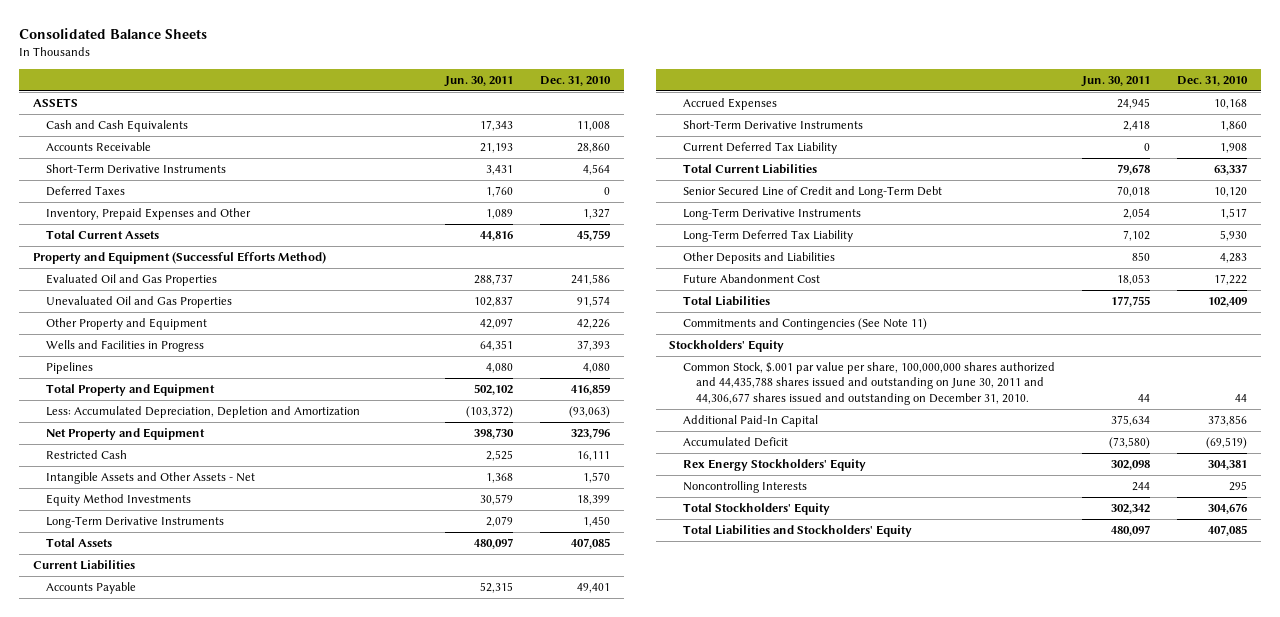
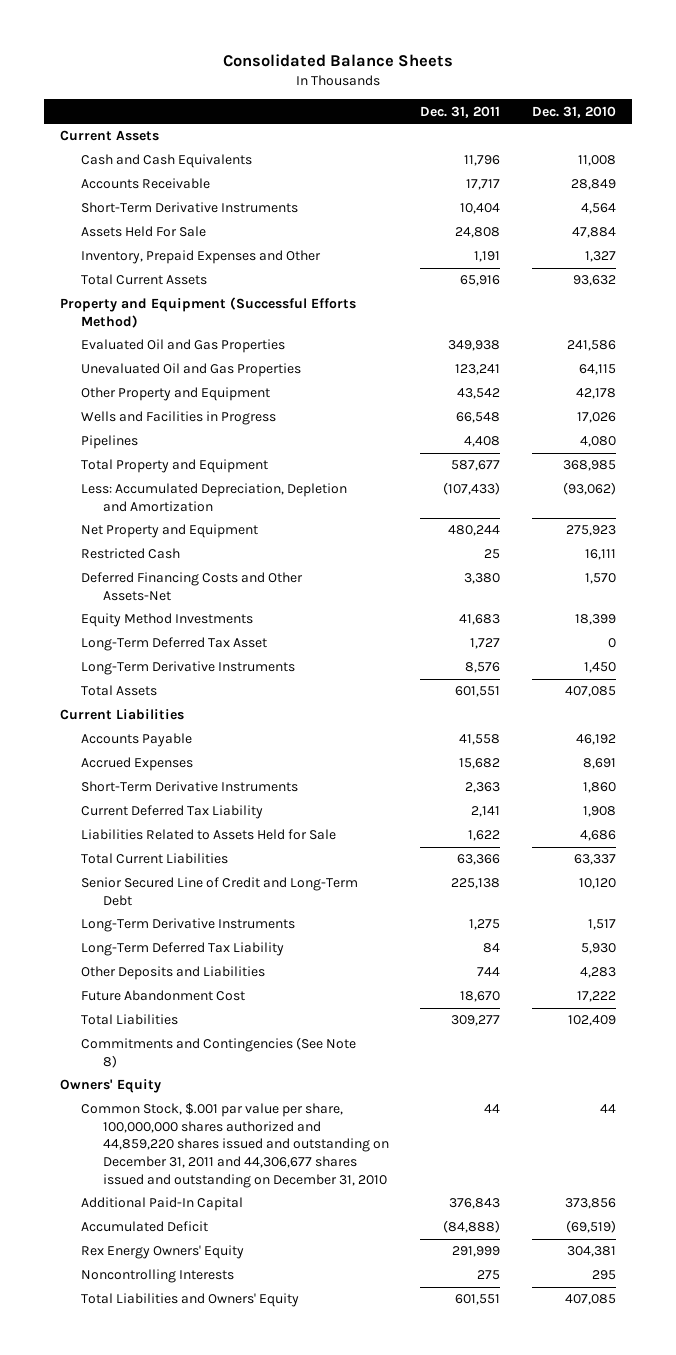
- | Jun. 30, 2011 | Dec. 31, 2010
+ | Dec. 31, 2011 | Dec. 31, 2010
- ASSETS
+ Current Assets
- Accounts Receivable | 21,193 | 28,860
+ Accounts Receivable | 17,717 | 28,849
- Deferred Taxes | 1,760 | 0
+ Assets Held For Sale | 24,808 | 47,884
- Total Current Assets | 44,816 | 45,759
+ Total Current Assets | 65,916 | 93,632
- Unevaluated Oil and Gas Properties | 102,837 | 91,574
- Other Property and Equipment | 42,097 | 42,226
- Wells and Facilities in Progress | 64,351 | 37,393
+ Unevaluated Oil and Gas Properties | 123,241 | 64,115
+ Other Property and Equipment | 43,542 | 42,178
+ Wells and Facilities in Progress | 66,548 | 17,026
- Total Property and Equipment | 502,102 | 416,859
- Less: Accumulated Depreciation, Depletion and Amortization | (103,372) | (93,063)
- Net Property and Equipment | 398,730 | 323,796
+ Total Property and Equipment | 587,677 | 368,985
+ Less: Accumulated Depreciation, Depletion and Amortization | (107,433) | (93,062)
+ Net Property and Equipment | 480,244 | 275,923
- Intangible Assets and Other Assets - Net | 1,368 | 1,570
+ Deferred Financing Costs and Other Assets-Net | 3,380 | 1,570
+ Long-Term Deferred Tax Asset | 1,727 | 0
- Accounts Payable | 52,315 | 49,401
- Accrued Expenses | 24,945 | 10,168
+ Accounts Payable | 41,558 | 46,192
+ Accrued Expenses | 15,682 | 8,691
+ Liabilities Related to Assets Held for Sale | 1,622 | 4,686
- Commitments and Contingencies (See Note 11)
- Stockholders' Equity
- Common Stock, $.001 par value per share, 100,000,000 shares authorized and 44,435,788 shares issued and outstanding on June 30, 2011 and 44,306,677 shares issued and outstanding on December 31, 2010. | 44 | 44
+ Commitments and Contingencies (See Note 8)
+ Owners' Equity
+ Common Stock, $.001 par value per share, 100,000,000 shares authorized and 44,859,220 shares issued and outstanding on December 31, 2011 and 44,306,677 shares issued and outstanding on December 31, 2010 | 44 | 44
- Rex Energy Stockholders' Equity | 302,098 | 304,381
+ Rex Energy Owners' Equity | 291,999 | 304,381
- Total Stockholders' Equity | 302,342 | 304,676
- Total Liabilities and Stockholders' Equity | 480,097 | 407,085
+ Total Liabilities and Owners' Equity | 601,551 | 407,085

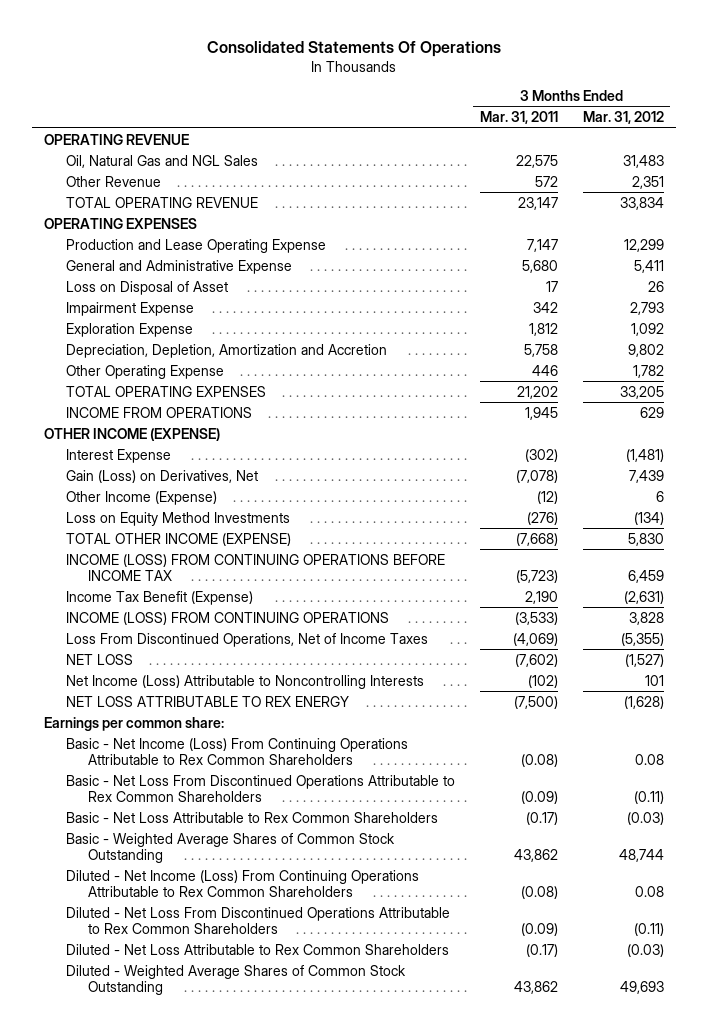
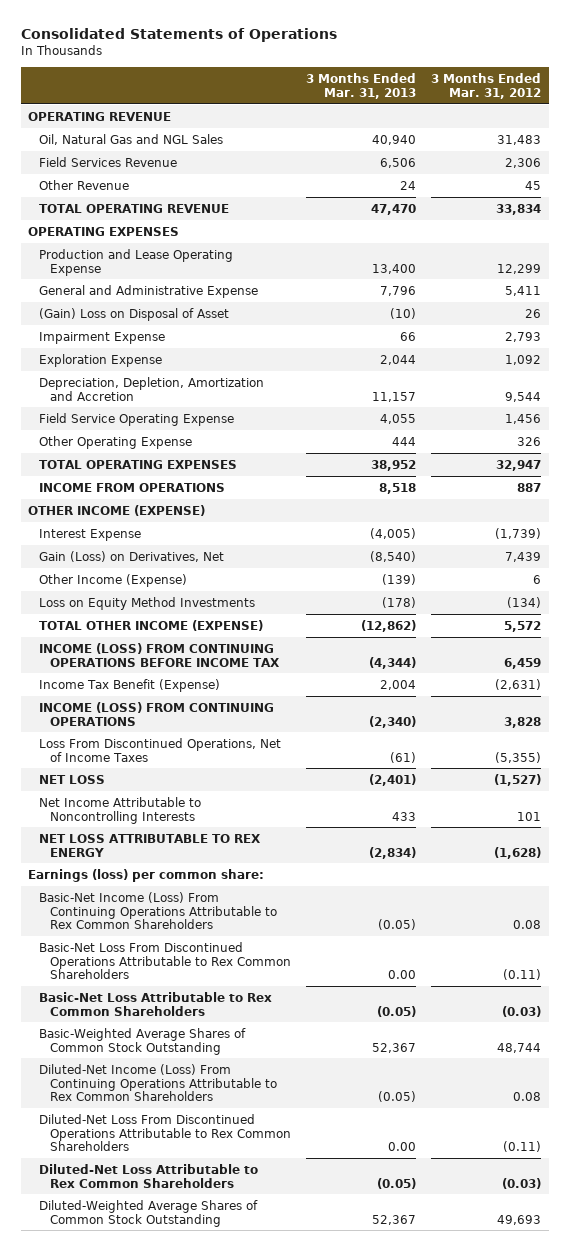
- Consolidated Statements Of Operations
+ Consolidated Statements of Operations
- | 3 Months Ended Mar. 31, 2011 | 3 Months Ended Mar. 31, 2012
+ | 3 Months Ended Mar. 31, 2013 | 3 Months Ended Mar. 31, 2012
- Other Revenue | 572 | 2,351
+ Field Services Revenue | 6,506 | 2,306
+ Other Revenue | 24 | 45
- Loss on Disposal of Asset | 17 | 26
+ (Gain) Loss on Disposal of Asset | (10) | 26
- Depreciation, Depletion, Amortization and Accretion | 5,758 | 9,802
- Other Operating Expense | 446 | 1,782
- TOTAL OPERATING EXPENSES | 21,202 | 33,205
- INCOME FROM OPERATIONS | 1,945 | 629
+ Depreciation, Depletion, Amortization and Accretion | 11,157 | 9,544
+ Field Service Operating Expense | 4,055 | 1,456
+ Other Operating Expense | 444 | 326
+ TOTAL OPERATING EXPENSES | 38,952 | 32,947
+ INCOME FROM OPERATIONS | 8,518 | 887
- Interest Expense | (302) | (1,481)
+ Interest Expense | (4,005) | (1,739)
- TOTAL OTHER INCOME (EXPENSE) | (7,668) | 5,830
+ TOTAL OTHER INCOME (EXPENSE) | (12,862) | 5,572
- Net Income (Loss) Attributable to Noncontrolling Interests | (102) | 101
+ Net Income Attributable to Noncontrolling Interests | 433 | 101
- Earnings per common share:
- Basic - Net Income (Loss) From Continuing Operations Attributable to Rex Common Shareholders | (0.08) | 0.08
- Basic - Net Loss From Discontinued Operations Attributable to Rex Common Shareholders | (0.09) | (0.11)
- Basic - Net Loss Attributable to Rex Common Shareholders | (0.17) | (0.03)
- Basic - Weighted Average Shares of Common Stock Outstanding | 43,862 | 48,744
- Diluted - Net Income (Loss) From Continuing Operations Attributable to Rex Common Shareholders | (0.08) | 0.08
- Diluted - Net Loss From Discontinued Operations Attributable to Rex Common Shareholders | (0.09) | (0.11)
- Diluted - Net Loss Attributable to Rex Common Shareholders | (0.17) | (0.03)
- Diluted - Weighted Average Shares of Common Stock Outstanding | 43,862 | 49,693
+ Earnings (loss) per common share:
+ Basic-Net Income (Loss) From Continuing Operations Attributable to Rex Common Shareholders | (0.05) | 0.08
+ Basic-Net Loss From Discontinued Operations Attributable to Rex Common Shareholders | 0.00 | (0.11)
+ Basic-Net Loss Attributable to Rex Common Shareholders | (0.05) | (0.03)
+ Basic-Weighted Average Shares of Common Stock Outstanding | 52,367 | 48,744
+ Diluted-Net Income (Loss) From Continuing Operations Attributable to Rex Common Shareholders | (0.05) | 0.08
+ Diluted-Net Loss From Discontinued Operations Attributable to Rex Common Shareholders | 0.00 | (0.11)
+ Diluted-Net Loss Attributable to Rex Common Shareholders | (0.05) | (0.03)
+ Diluted-Weighted Average Shares of Common Stock Outstanding | 52,367 | 49,693

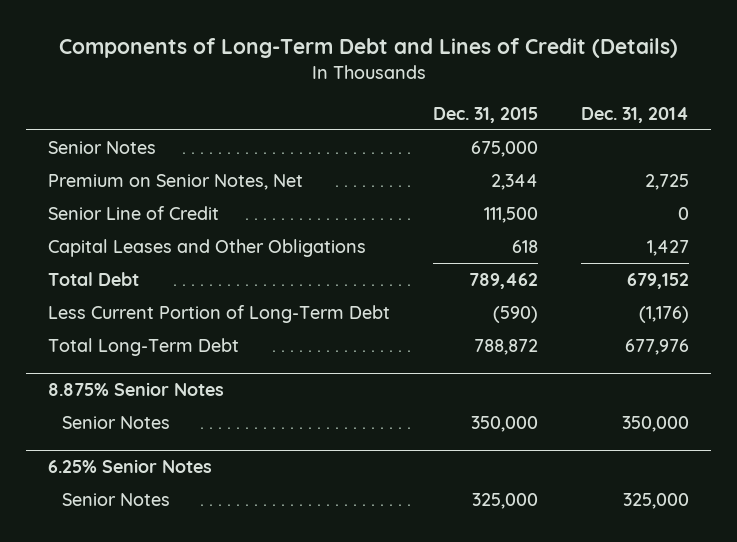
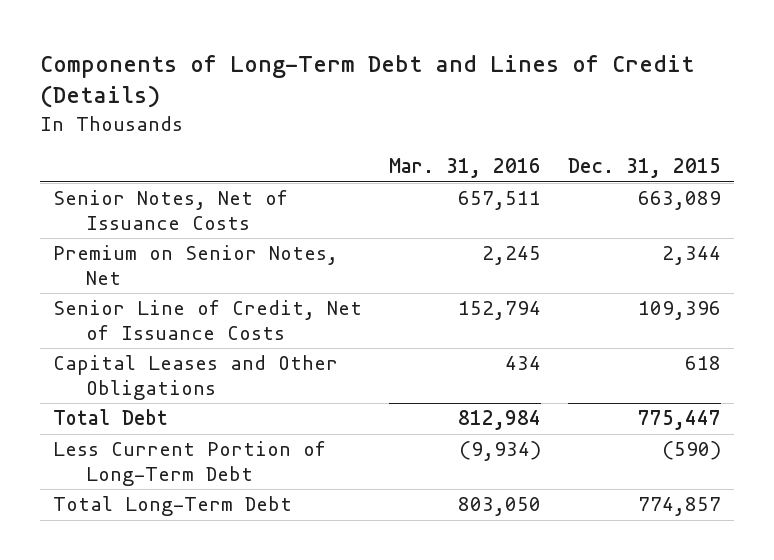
- | Dec. 31, 2015 | Dec. 31, 2014
+ | Mar. 31, 2016 | Dec. 31, 2015
- Senior Notes | 675,000 |
+ Senior Notes, Net of Issuance Costs | 657,511 | 663,089
- Senior Line of Credit | 111,500 | 0
+ Senior Line of Credit, Net of Issuance Costs | 152,794 | 109,396
- Total Debt | 789,462 | 679,152
+ Total Debt | 812,984 | 775,447
- Total Long-Term Debt | 788,872 | 677,976
- 8.875% Senior Notes
- Senior Notes | 350,000 | 350,000
- 6.25% Senior Notes
- Senior Notes | 325,000 | 325,000
+ Total Long-Term Debt | 803,050 | 774,857

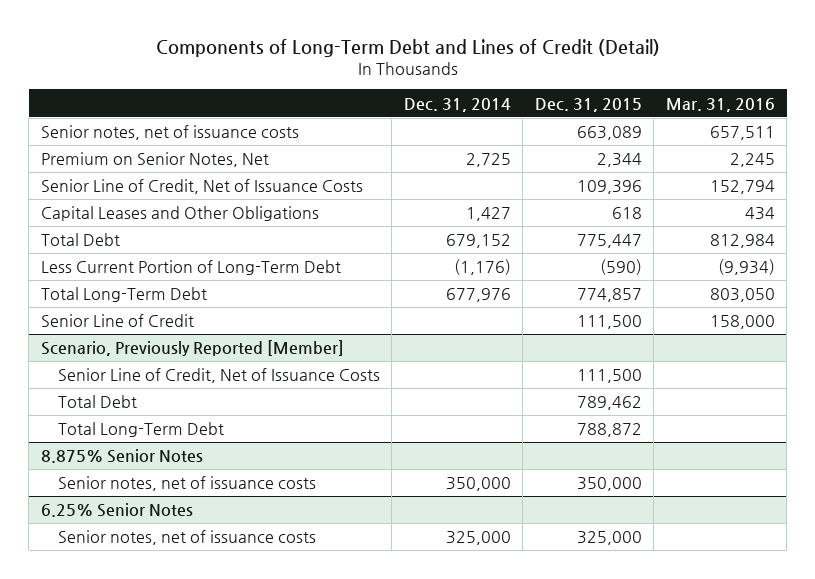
- Components of Long-Term Debt and Lines of Credit (Details)
+ Components of Long-Term Debt and Lines of Credit (Detail)
- | Mar. 31, 2016 | Dec. 31, 2015
+ | Dec. 31, 2014 | Dec. 31, 2015 | Mar. 31, 2016
- Senior Notes, Net of Issuance Costs | 657,511 | 663,089
+ Senior notes, net of issuance costs | | 663,089 | 657,511
+ Senior Line of Credit | | 111,500 | 158,000
+ Scenario, Previously Reported [Member]
+ Senior Line of Credit, Net of Issuance Costs | | 111,500 |
+ Total Debt | | 789,462 |
+ Total Long-Term Debt | | 788,872 |
+ 8.875% Senior Notes
+ Senior notes, net of issuance costs | 350,000 | 350,000 |
+ 6.25% Senior Notes
+ Senior notes, net of issuance costs | 325,000 | 325,000 |

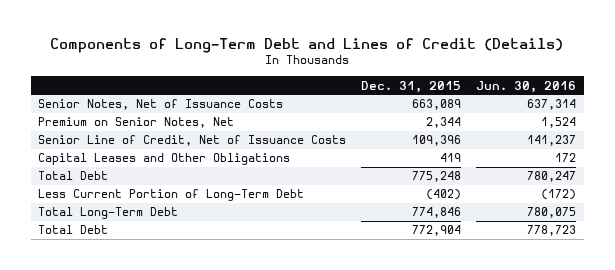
- Components of Long-Term Debt and Lines of Credit (Detail)
+ Components of Long-Term Debt and Lines of Credit (Details)
- | Dec. 31, 2014 | Dec. 31, 2015 | Mar. 31, 2016
+ | Dec. 31, 2015 | Jun. 30, 2016
- Senior notes, net of issuance costs | | 663,089 | 657,511
+ Senior Notes, Net of Issuance Costs | 663,089 | 637,314
- Capital Leases and Other Obligations | 1,427 | 618 | 434
- Total Debt | 679,152 | 775,447 | 812,984
- Less Current Portion of Long-Term Debt | (1,176) | (590) | (9,934)
- Total Long-Term Debt | 677,976 | 774,857 | 803,050
- Senior Line of Credit | | 111,500 | 158,000
- Scenario, Previously Reported [Member]
- Senior Line of Credit, Net of Issuance Costs | | 111,500 |
- Total Debt | | 789,462 |
- Total Long-Term Debt | | 788,872 |
- 8.875% Senior Notes
- Senior notes, net of issuance costs | 350,000 | 350,000 |
- 6.25% Senior Notes
- Senior notes, net of issuance costs | 325,000 | 325,000 |
+ Capital Leases and Other Obligations | 419 | 172
+ Total Debt | 775,248 | 780,247
+ Less Current Portion of Long-Term Debt | (402) | (172)
+ Total Long-Term Debt | 774,846 | 780,075
+ Total Debt | 772,904 | 778,723

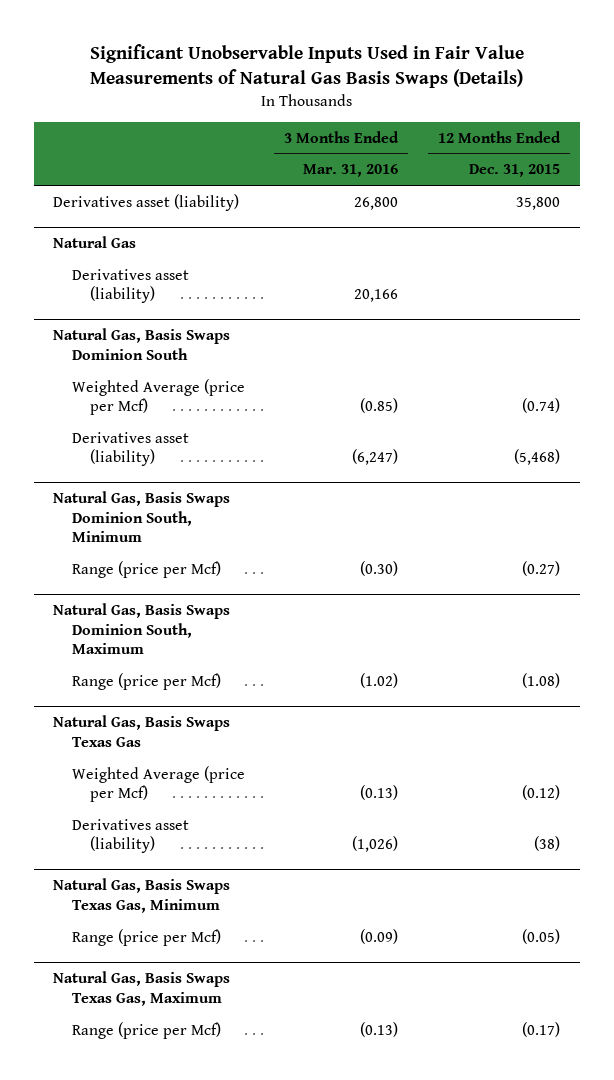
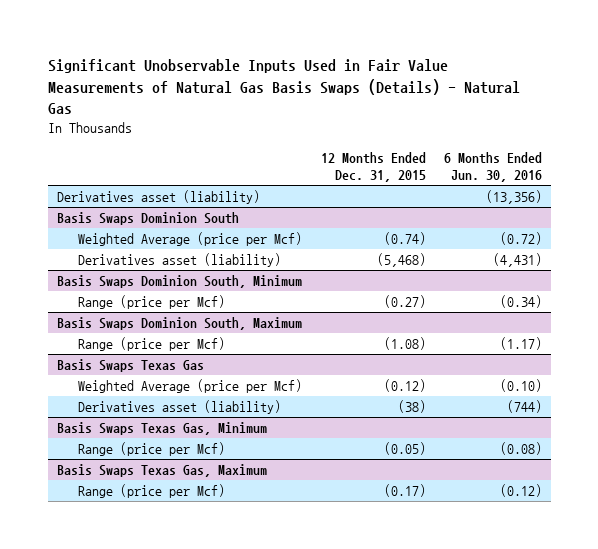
- Significant Unobservable Inputs Used in Fair Value Measurements of Natural Gas Basis Swaps (Details)
+ Significant Unobservable Inputs Used in Fair Value Measurements of Natural Gas Basis Swaps (Details) - Natural Gas
- | 3 Months Ended Mar. 31, 2016 | 12 Months Ended Dec. 31, 2015
+ | 12 Months Ended Dec. 31, 2015 | 6 Months Ended Jun. 30, 2016
- Derivatives asset (liability) | 26,800 | 35,800
- Natural Gas
- Natural Gas, Basis Swaps Dominion South
+ Basis Swaps Dominion South
- Natural Gas, Basis Swaps Dominion South, Minimum
+ Basis Swaps Dominion South, Minimum
- Natural Gas, Basis Swaps Dominion South, Maximum
+ Basis Swaps Dominion South, Maximum
- Natural Gas, Basis Swaps Texas Gas
+ Basis Swaps Texas Gas
- Natural Gas, Basis Swaps Texas Gas, Minimum
+ Basis Swaps Texas Gas, Minimum
- Natural Gas, Basis Swaps Texas Gas, Maximum
+ Basis Swaps Texas Gas, Maximum

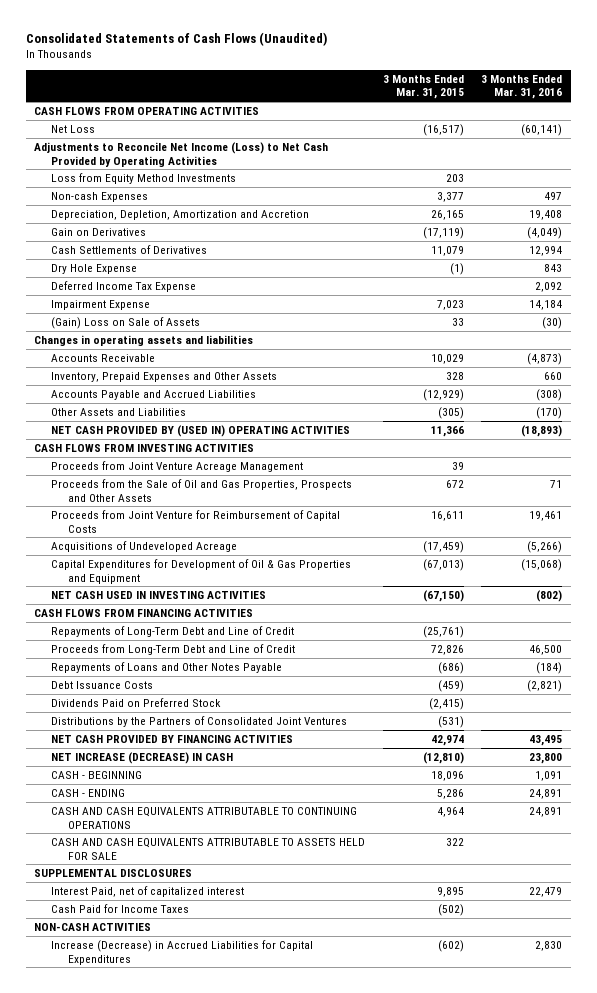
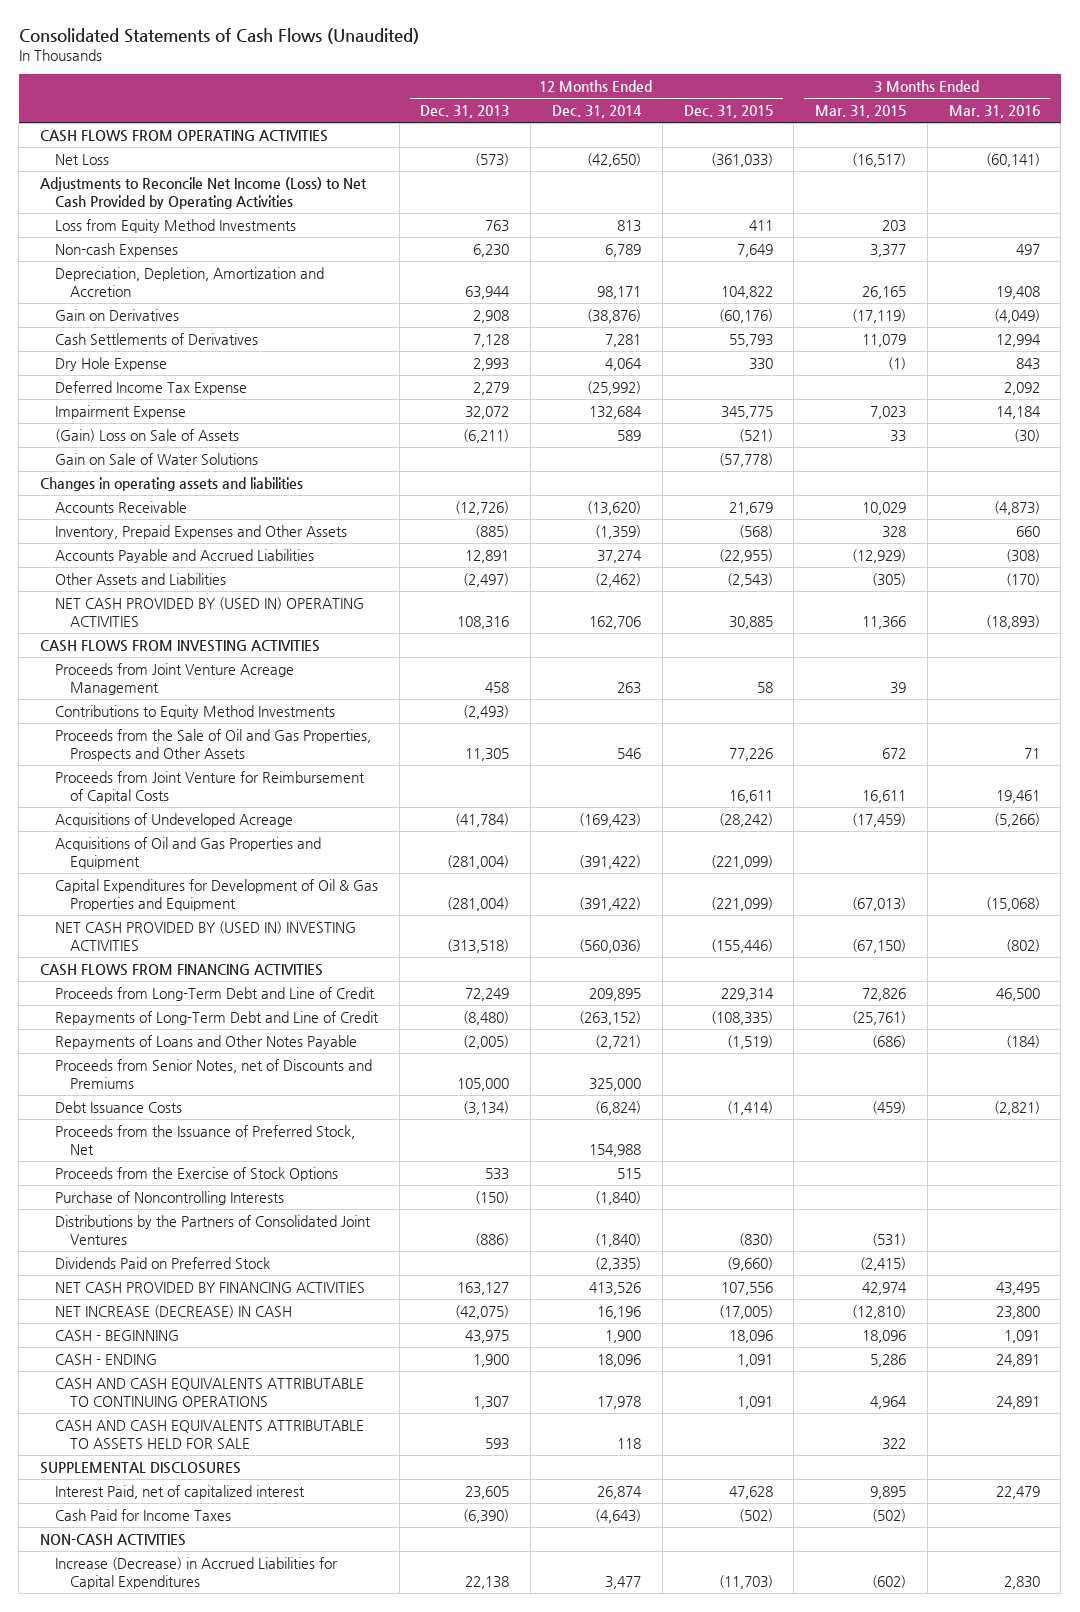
- | 3 Months Ended Mar. 31, 2015 | 3 Months Ended Mar. 31, 2016
+ | 12 Months Ended Dec. 31, 2013 | 12 Months Ended Dec. 31, 2014 | 12 Months Ended Dec. 31, 2015 | 3 Months Ended Mar. 31, 2015 | 3 Months Ended Mar. 31, 2016
+ Gain on Sale of Water Solutions | | | (57,778) | |
+ Contributions to Equity Method Investments | (2,493) | | | |
+ Acquisitions of Oil and Gas Properties and Equipment | (281,004) | (391,422) | (221,099) | |
- NET CASH USED IN INVESTING ACTIVITIES | (67,150) | (802)
+ NET CASH PROVIDED BY (USED IN) INVESTING ACTIVITIES | (313,518) | (560,036) | (155,446) | (67,150) | (802)
moved down: Repayments of Long-Term Debt and Line of Credit | (8,480) | (263,152) | (108,335) | (25,761) |
+ Proceeds from Senior Notes, net of Discounts and Premiums | 105,000 | 325,000 | | |
+ Proceeds from the Issuance of Preferred Stock, Net | | 154,988 | | |
+ Proceeds from the Exercise of Stock Options | 533 | 515 | | |
+ Purchase of Noncontrolling Interests | (150) | (1,840) | | |
moved down: Dividends Paid on Preferred Stock | | (2,335) | (9,660) | (2,415) |

